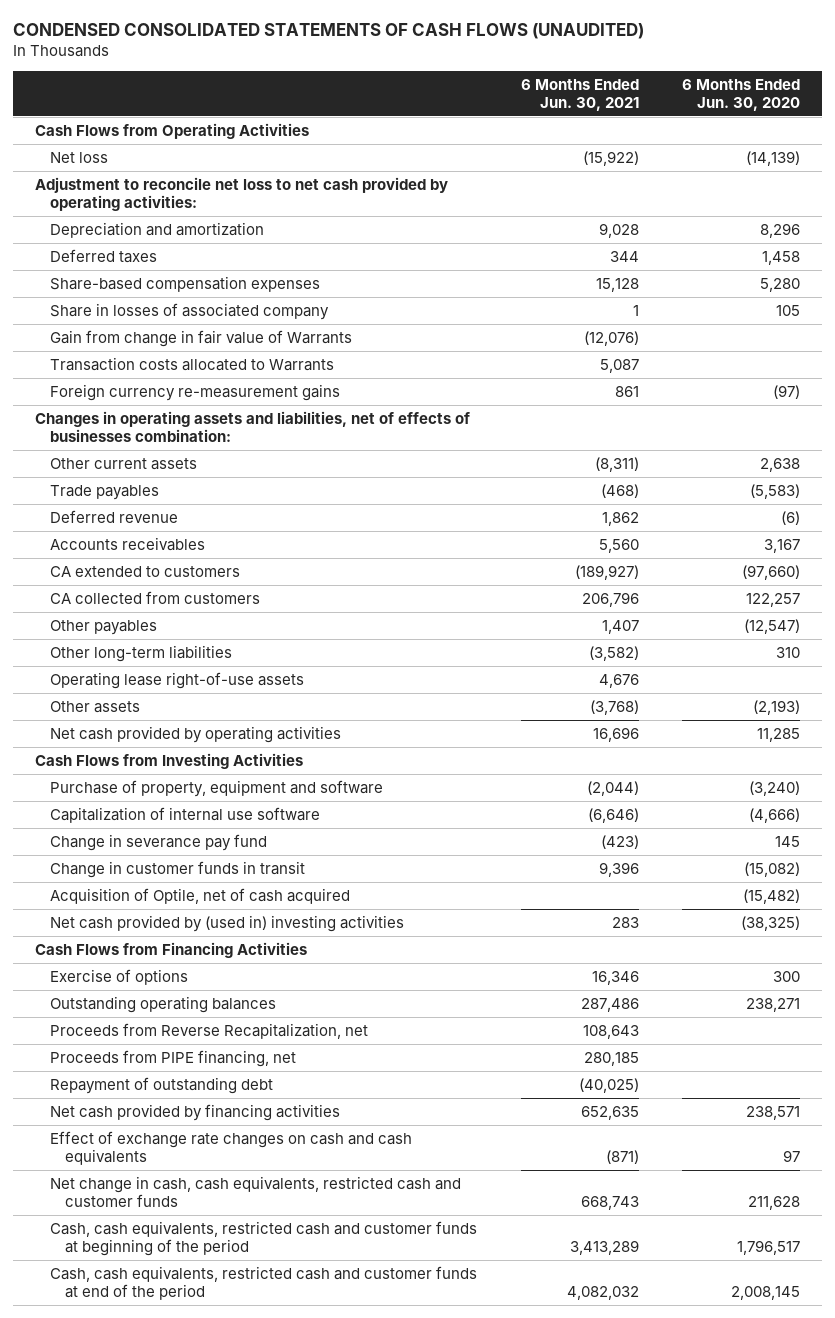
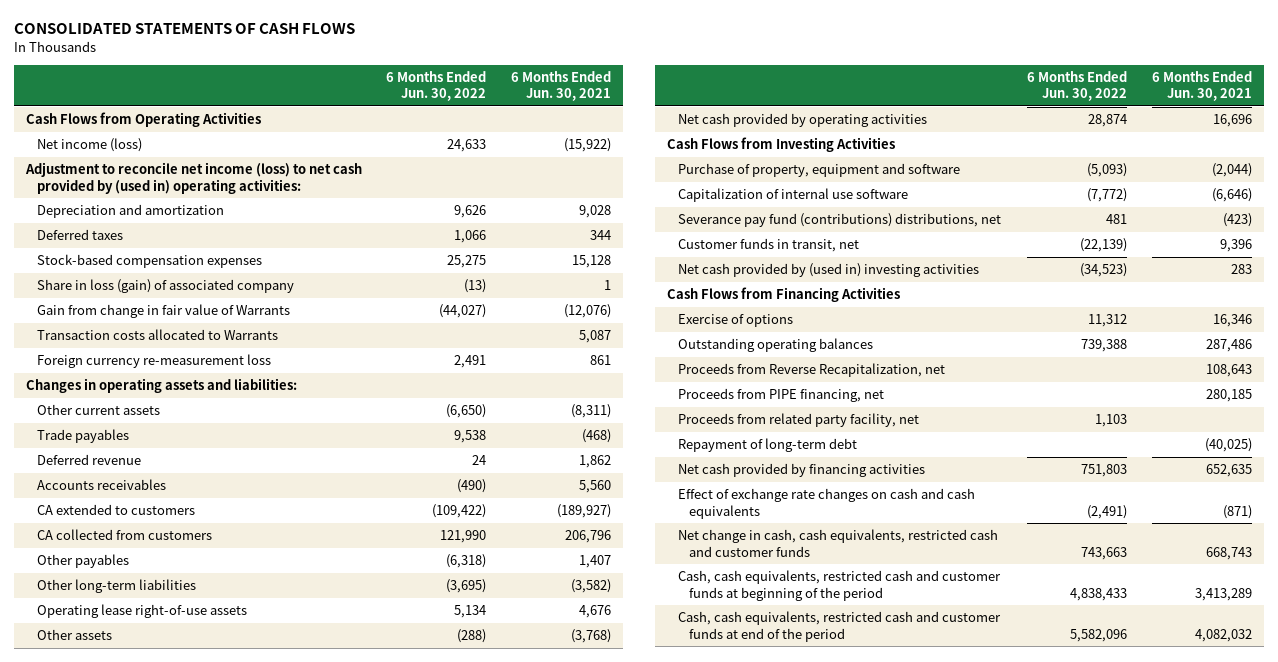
- CONDENSED CONSOLIDATED STATEMENTS OF CASH FLOWS (UNAUDITED)
+ CONSOLIDATED STATEMENTS OF CASH FLOWS
- | 6 Months Ended Jun. 30, 2021 | 6 Months Ended Jun. 30, 2020
+ | 6 Months Ended Jun. 30, 2022 | 6 Months Ended Jun. 30, 2021
- Net loss | (15,922) | (14,139)
- Adjustment to reconcile net loss to net cash provided by operating activities:
+ Net income (loss) | 24,633 | (15,922)
+ Adjustment to reconcile net income (loss) to net cash provided by (used in) operating activities:
- Share-based compensation expenses | 15,128 | 5,280
- Share in losses of associated company | 1 | 105
+ Stock-based compensation expenses | 25,275 | 15,128
+ Share in loss (gain) of associated company | (13) | 1
- Foreign currency re-measurement gains | 861 | (97)
- Changes in operating assets and liabilities, net of effects of businesses combination:
+ Foreign currency re-measurement loss | 2,491 | 861
+ Changes in operating assets and liabilities:
- Change in severance pay fund | (423) | 145
- Change in customer funds in transit | 9,396 | (15,082)
- Acquisition of Optile, net of cash acquired | | (15,482)
+ Severance pay fund (contributions) distributions, net | 481 | (423)
+ Customer funds in transit, net | (22,139) | 9,396
- Repayment of outstanding debt | (40,025) |
+ Proceeds from related party facility, net | 1,103 |
+ Repayment of long-term debt | | (40,025)

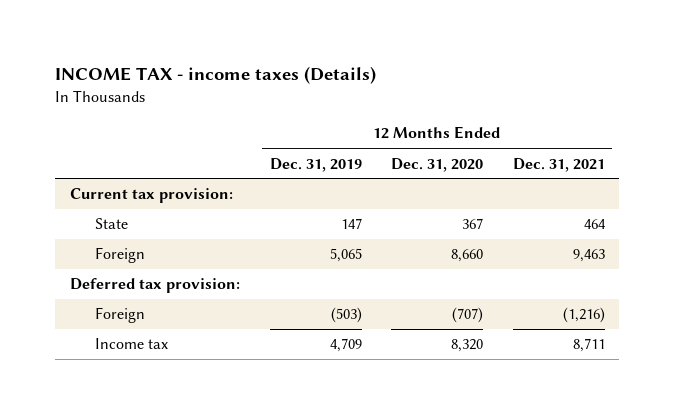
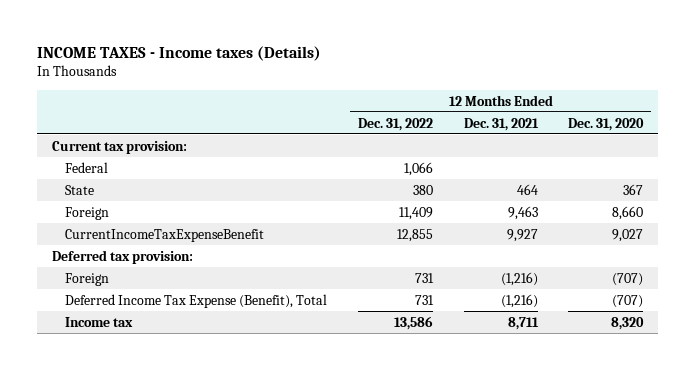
- INCOME TAX - income taxes (Details)
+ INCOME TAXES - Income taxes (Details)
- | 12 Months Ended Dec. 31, 2019 | 12 Months Ended Dec. 31, 2020 | 12 Months Ended Dec. 31, 2021
+ | 12 Months Ended Dec. 31, 2022 | 12 Months Ended Dec. 31, 2021 | 12 Months Ended Dec. 31, 2020
+ Federal | 1,066 | |
+ CurrentIncomeTaxExpenseBenefit | 12,855 | 9,927 | 9,027
+ Deferred Income Tax Expense (Benefit), Total | 731 | (1,216) | (707)

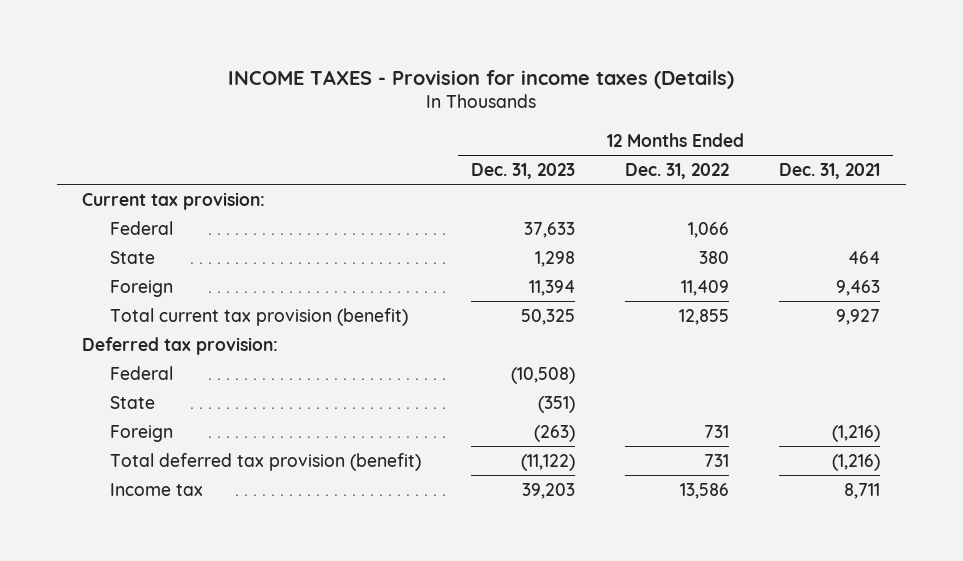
- INCOME TAXES - Income taxes (Details)
+ INCOME TAXES - Provision for income taxes (Details)
- | 12 Months Ended Dec. 31, 2022 | 12 Months Ended Dec. 31, 2021 | 12 Months Ended Dec. 31, 2020
+ | 12 Months Ended Dec. 31, 2023 | 12 Months Ended Dec. 31, 2022 | 12 Months Ended Dec. 31, 2021
- CurrentIncomeTaxExpenseBenefit | 12,855 | 9,927 | 9,027
+ Total current tax provision (benefit) | 50,325 | 12,855 | 9,927
+ Federal | (10,508) | |
+ State | (351) | |
- Deferred Income Tax Expense (Benefit), Total | 731 | (1,216) | (707)
+ Total deferred tax provision (benefit) | (11,122) | 731 | (1,216)

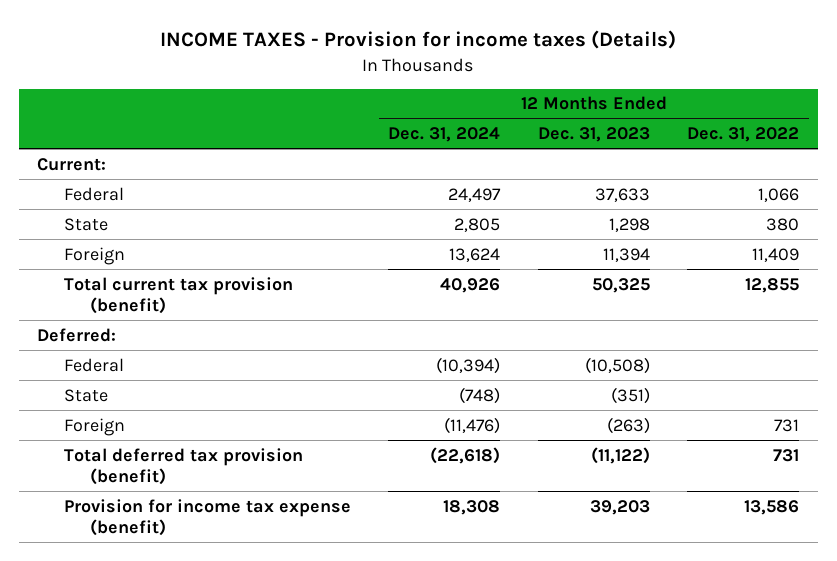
- | 12 Months Ended Dec. 31, 2023 | 12 Months Ended Dec. 31, 2022 | 12 Months Ended Dec. 31, 2021
+ | 12 Months Ended Dec. 31, 2024 | 12 Months Ended Dec. 31, 2023 | 12 Months Ended Dec. 31, 2022
- Current tax provision:
+ Current:
- Deferred tax provision:
+ Deferred:
- Income tax | 39,203 | 13,586 | 8,711
+ Provision for income tax expense (benefit) | 18,308 | 39,203 | 13,586

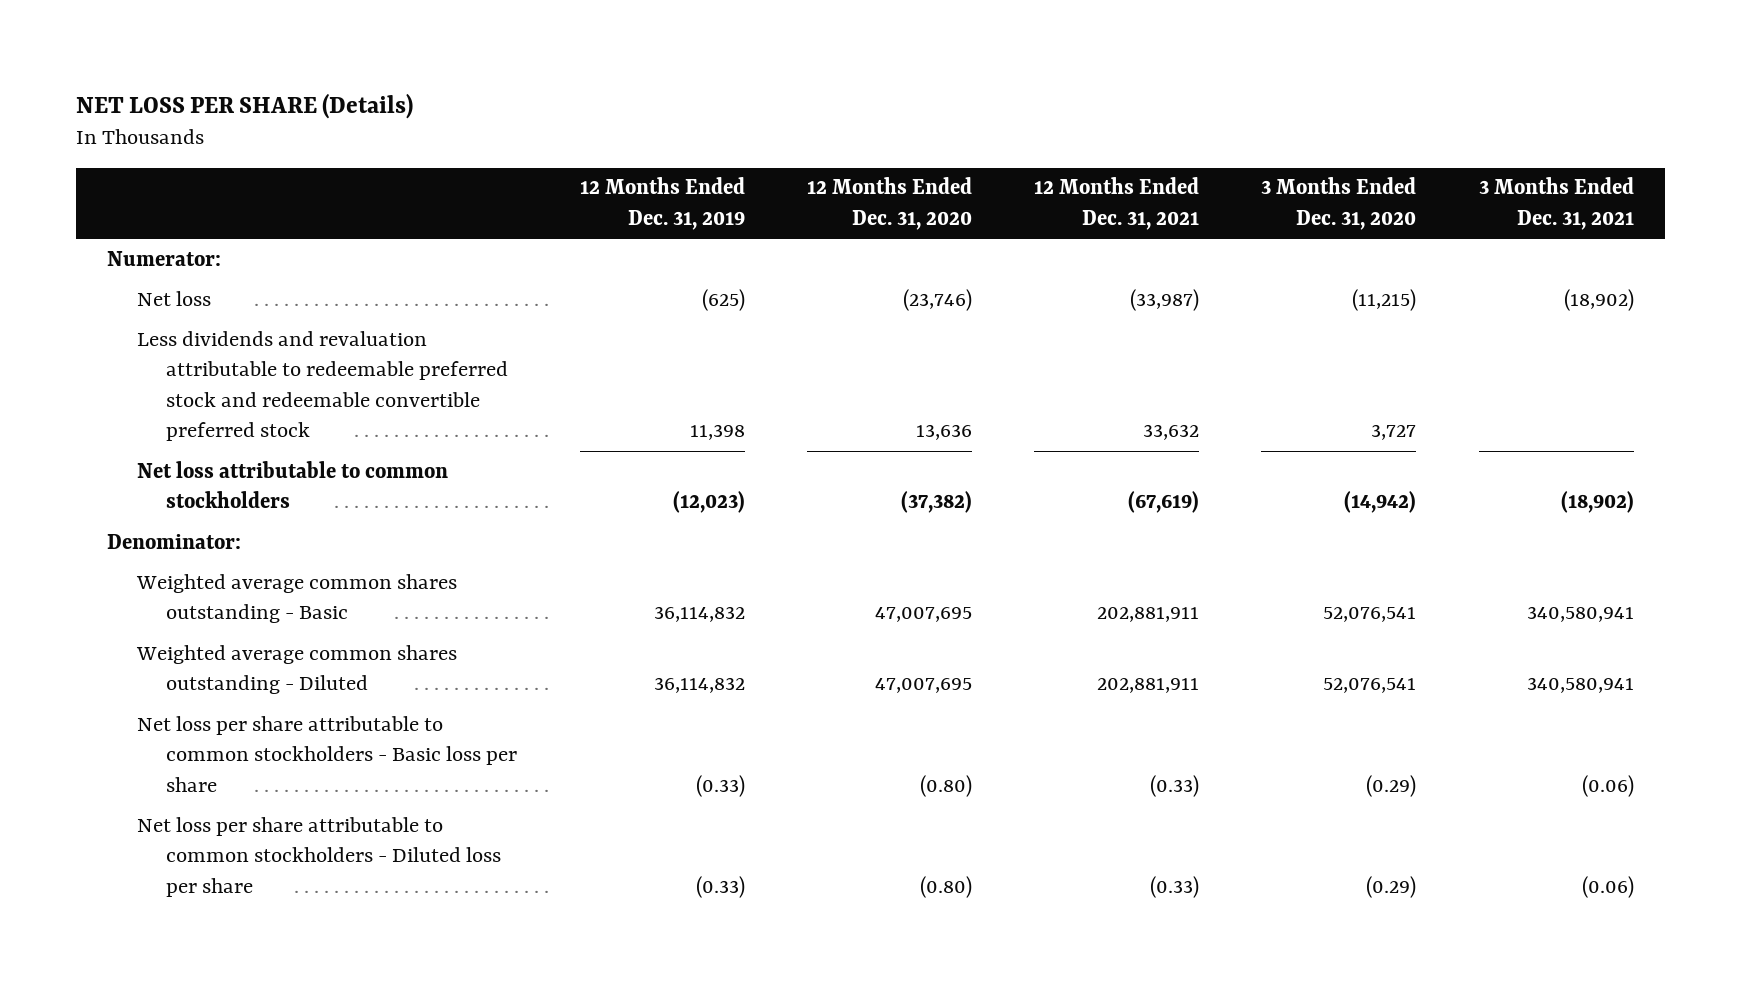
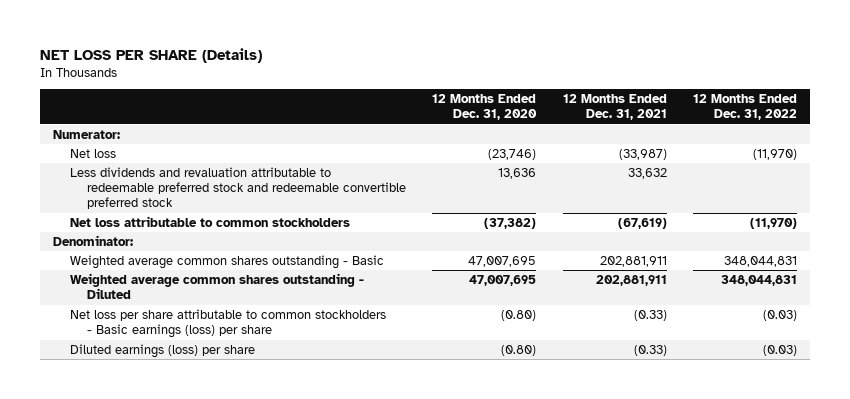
- | 12 Months Ended Dec. 31, 2019 | 12 Months Ended Dec. 31, 2020 | 12 Months Ended Dec. 31, 2021 | 3 Months Ended Dec. 31, 2020 | 3 Months Ended Dec. 31, 2021
+ | 12 Months Ended Dec. 31, 2020 | 12 Months Ended Dec. 31, 2021 | 12 Months Ended Dec. 31, 2022
- Net loss per share attributable to common stockholders - Basic loss per share | (0.33) | (0.80) | (0.33) | (0.29) | (0.06)
- Net loss per share attributable to common stockholders - Diluted loss per share | (0.33) | (0.80) | (0.33) | (0.29) | (0.06)
+ Net loss per share attributable to common stockholders - Basic earnings (loss) per share | (0.80) | (0.33) | (0.03)
+ Diluted earnings (loss) per share | (0.80) | (0.33) | (0.03)

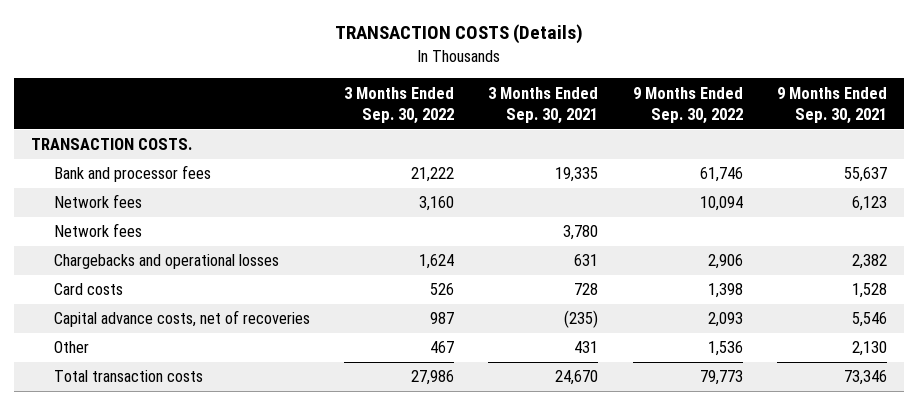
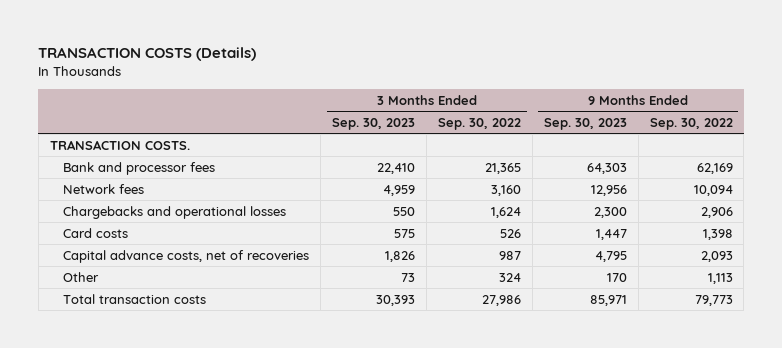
- | 3 Months Ended Sep. 30, 2022 | 3 Months Ended Sep. 30, 2021 | 9 Months Ended Sep. 30, 2022 | 9 Months Ended Sep. 30, 2021
+ | 3 Months Ended Sep. 30, 2023 | 3 Months Ended Sep. 30, 2022 | 9 Months Ended Sep. 30, 2023 | 9 Months Ended Sep. 30, 2022
- Bank and processor fees | 21,222 | 19,335 | 61,746 | 55,637
+ Bank and processor fees | 22,410 | 21,365 | 64,303 | 62,169
- Network fees | | 3,780 | |
- Other | 467 | 431 | 1,536 | 2,130
+ Other | 73 | 324 | 170 | 1,113

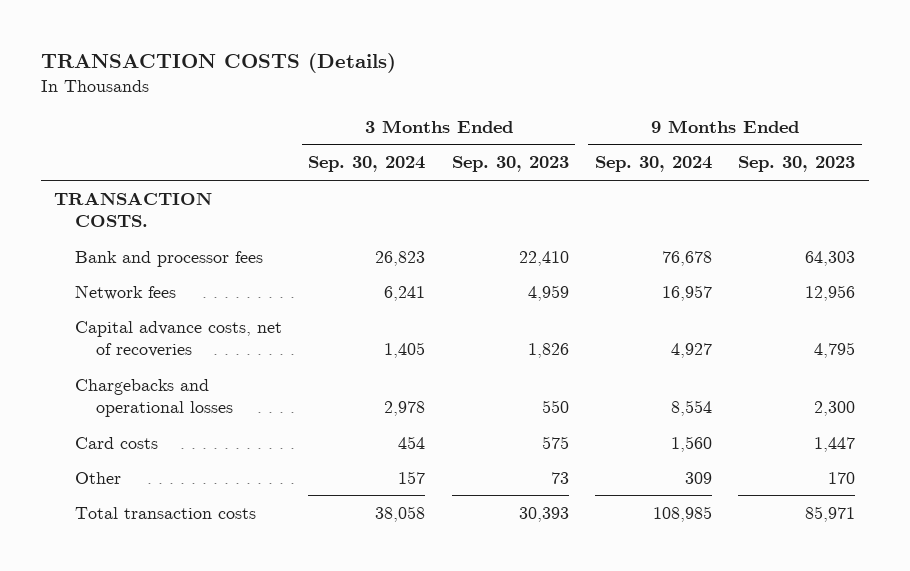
- | 3 Months Ended Sep. 30, 2023 | 3 Months Ended Sep. 30, 2022 | 9 Months Ended Sep. 30, 2023 | 9 Months Ended Sep. 30, 2022
+ | 3 Months Ended Sep. 30, 2024 | 3 Months Ended Sep. 30, 2023 | 9 Months Ended Sep. 30, 2024 | 9 Months Ended Sep. 30, 2023
moved up: Capital advance costs, net of recoveries | 1,405 | 1,826 | 4,927 | 4,795

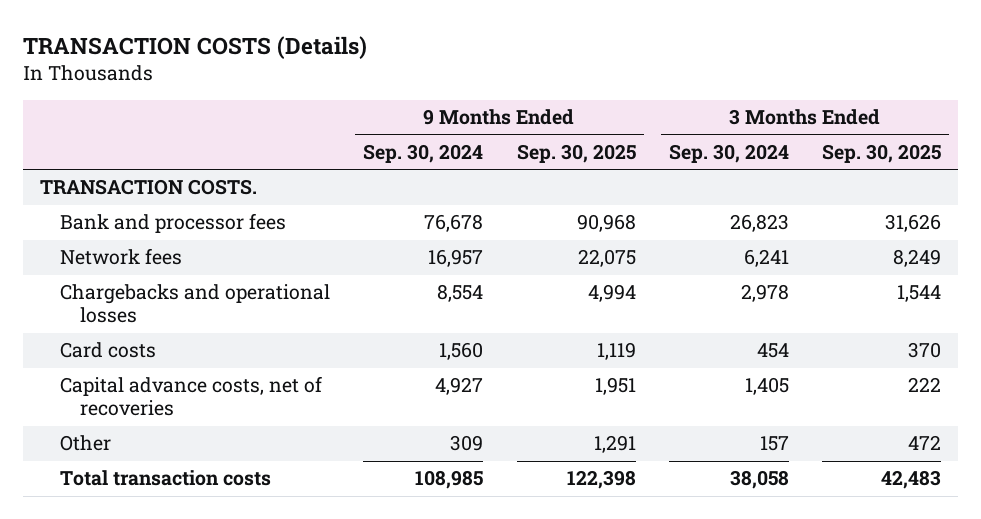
- | 3 Months Ended Sep. 30, 2024 | 3 Months Ended Sep. 30, 2023 | 9 Months Ended Sep. 30, 2024 | 9 Months Ended Sep. 30, 2023
+ | 9 Months Ended Sep. 30, 2024 | 9 Months Ended Sep. 30, 2025 | 3 Months Ended Sep. 30, 2024 | 3 Months Ended Sep. 30, 2025
moved down: Capital advance costs, net of recoveries | 4,927 | 1,951 | 1,405 | 222

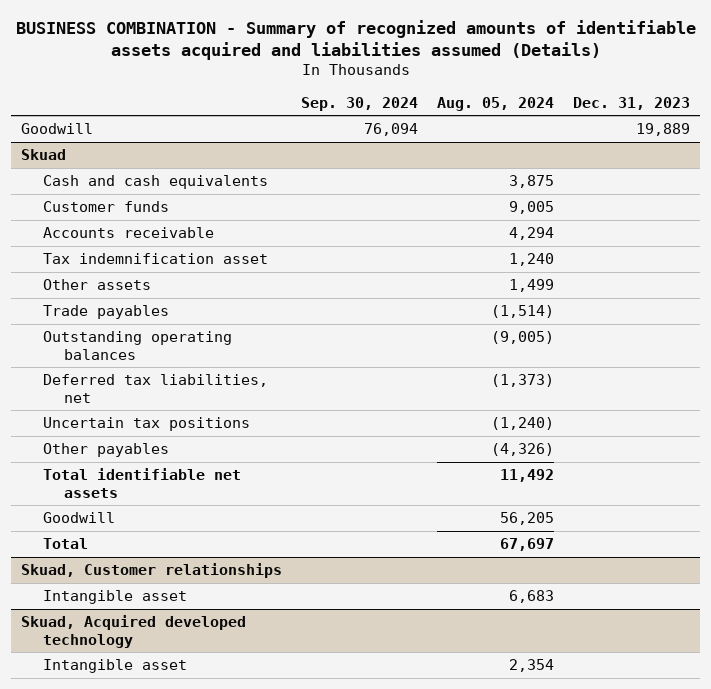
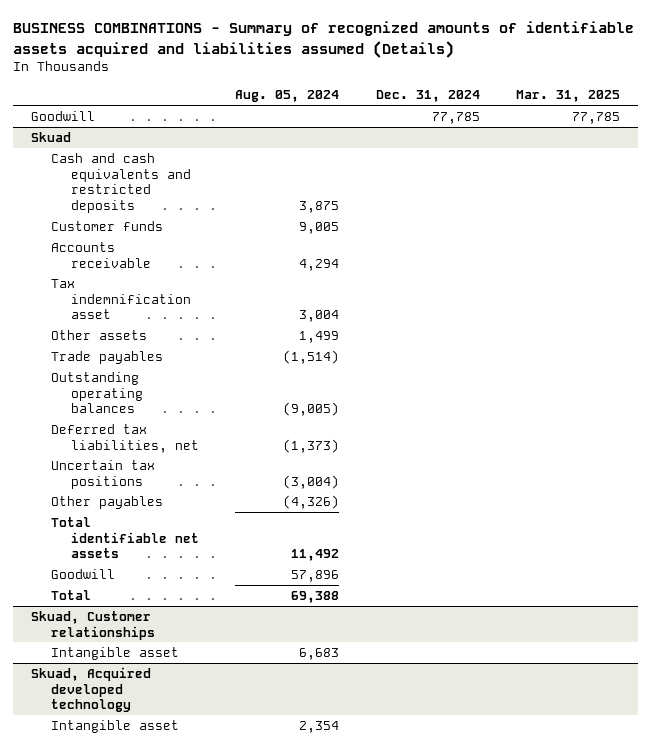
- BUSINESS COMBINATION - Summary of recognized amounts of identifiable assets acquired and liabilities assumed (Details)
+ BUSINESS COMBINATIONS - Summary of recognized amounts of identifiable assets acquired and liabilities assumed (Details)
- | Sep. 30, 2024 | Aug. 05, 2024 | Dec. 31, 2023
+ | Aug. 05, 2024 | Dec. 31, 2024 | Mar. 31, 2025
@ Skuad
- Cash and cash equivalents | | 3,875 |
+ Cash and cash equivalents and restricted deposits | 3,875 | |
- Tax indemnification asset | | 1,240 |
+ Tax indemnification asset | 3,004 | |
- Uncertain tax positions | | (1,240) |
+ Uncertain tax positions | (3,004) | |
- Goodwill | | 56,205 |
- Total | | 67,697 |
+ Goodwill | 57,896 | |
+ Total | 69,388 | |

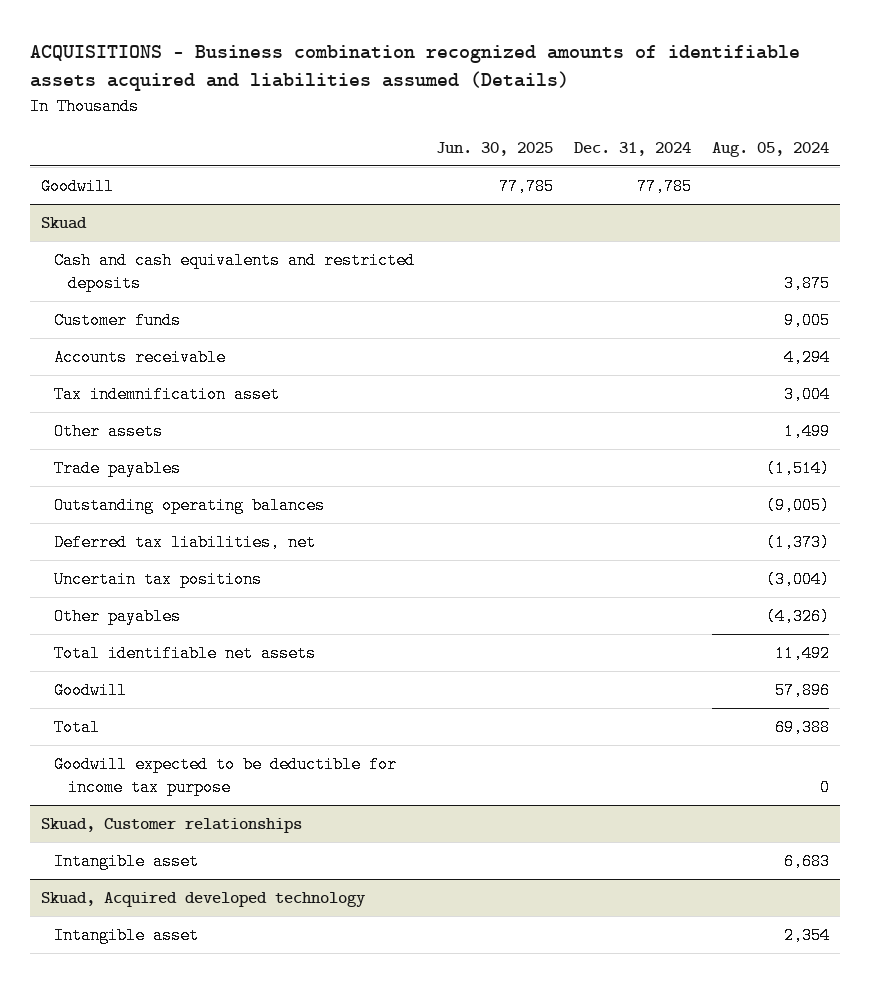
- BUSINESS COMBINATIONS - Summary of recognized amounts of identifiable assets acquired and liabilities assumed (Details)
+ ACQUISITIONS - Business combination recognized amounts of identifiable assets acquired and liabilities assumed (Details)
- | Aug. 05, 2024 | Dec. 31, 2024 | Mar. 31, 2025
+ | Jun. 30, 2025 | Dec. 31, 2024 | Aug. 05, 2024
@ Skuad
+ Goodwill expected to be deductible for income tax purpose | | | 0

